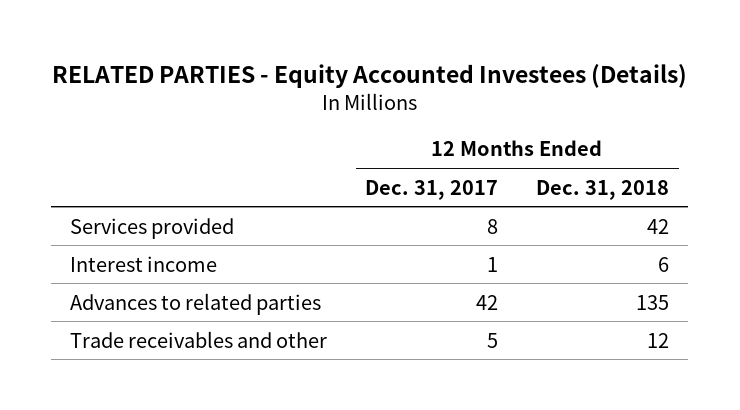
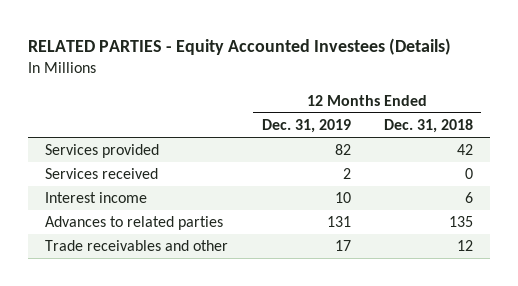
- | 12 Months Ended Dec. 31, 2017 | 12 Months Ended Dec. 31, 2018
+ | 12 Months Ended Dec. 31, 2019 | 12 Months Ended Dec. 31, 2018
+ Services received | 2 | 0

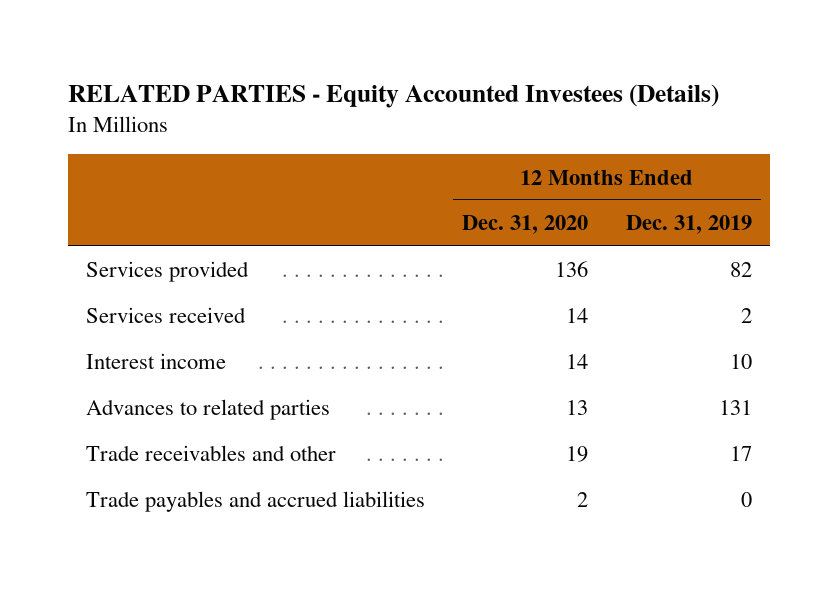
- | 12 Months Ended Dec. 31, 2019 | 12 Months Ended Dec. 31, 2018
+ | 12 Months Ended Dec. 31, 2020 | 12 Months Ended Dec. 31, 2019
+ Trade payables and accrued liabilities | 2 | 0

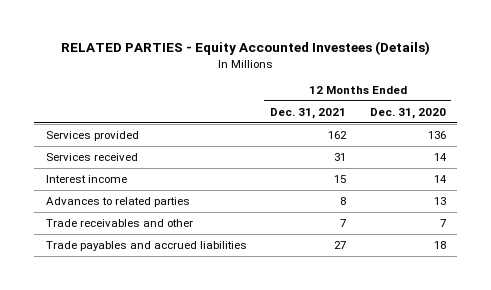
- | 12 Months Ended Dec. 31, 2020 | 12 Months Ended Dec. 31, 2019
+ | 12 Months Ended Dec. 31, 2021 | 12 Months Ended Dec. 31, 2020
- Trade receivables and other | 19 | 17
- Trade payables and accrued liabilities | 2 | 0
+ Trade receivables and other | 7 | 7
+ Trade payables and accrued liabilities | 27 | 18

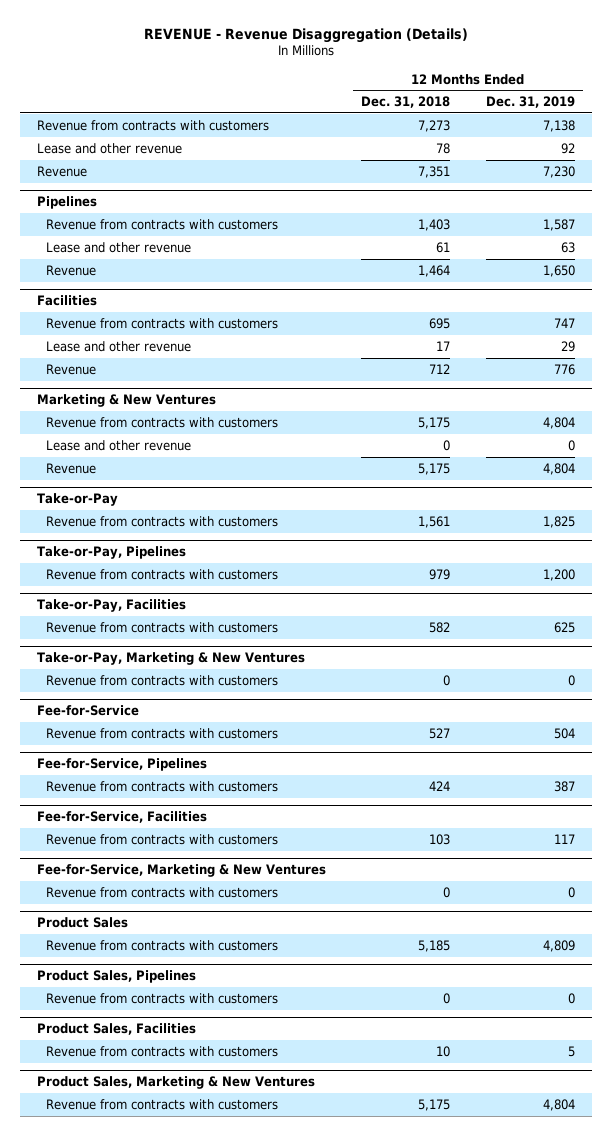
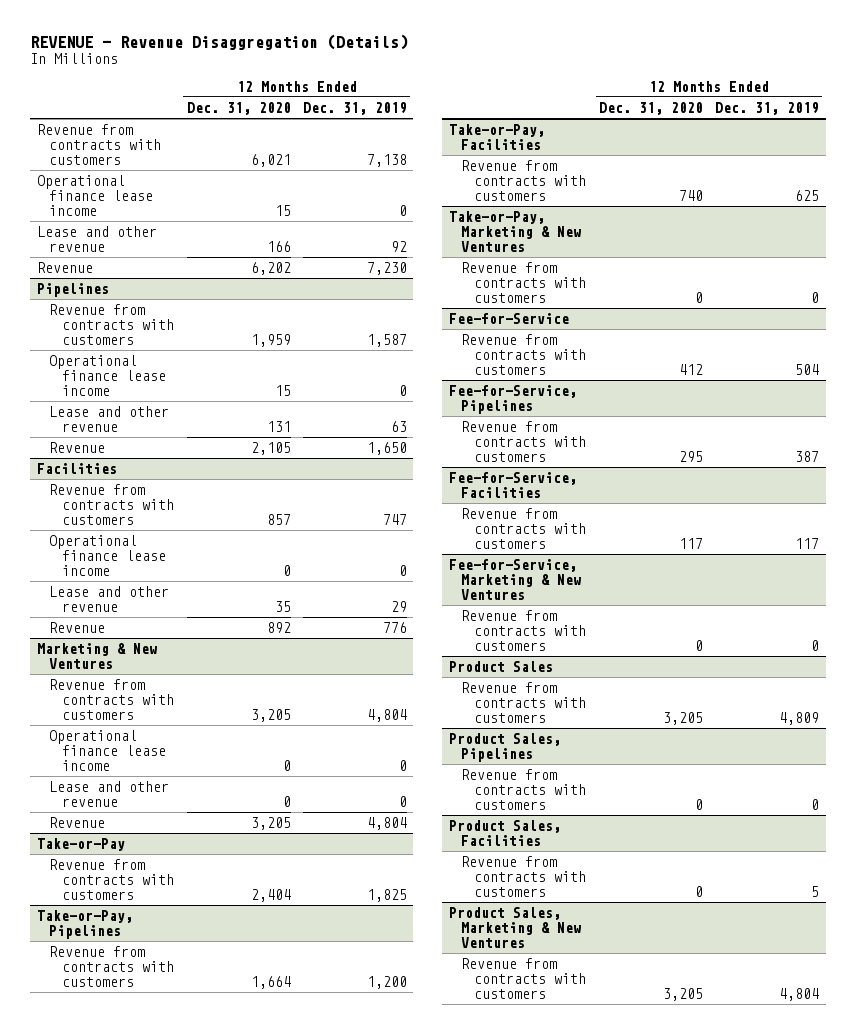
- | 12 Months Ended Dec. 31, 2018 | 12 Months Ended Dec. 31, 2019
+ | 12 Months Ended Dec. 31, 2020 | 12 Months Ended Dec. 31, 2019
+ Operational finance lease income | 15 | 0
@ Pipelines
+ Operational finance lease income | 15 | 0
@ Facilities
+ Operational finance lease income | 0 | 0
@ Marketing & New Ventures
+ Operational finance lease income | 0 | 0

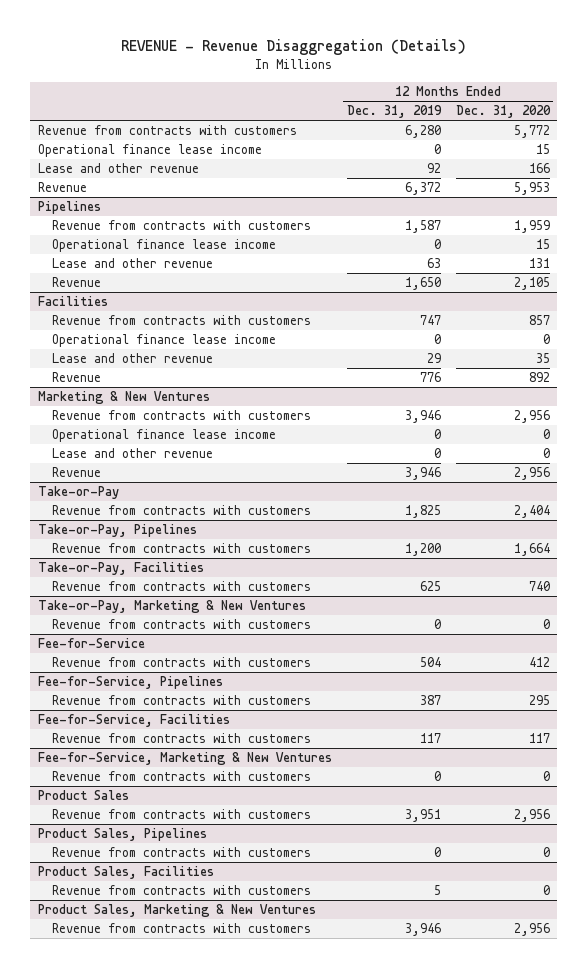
- | 12 Months Ended Dec. 31, 2020 | 12 Months Ended Dec. 31, 2019
+ | 12 Months Ended Dec. 31, 2019 | 12 Months Ended Dec. 31, 2020
- Revenue from contracts with customers | 6,021 | 7,138
+ Revenue from contracts with customers | 6,280 | 5,772
- Revenue | 6,202 | 7,230
+ Revenue | 6,372 | 5,953
@ Marketing & New Ventures
- Revenue from contracts with customers | 3,205 | 4,804
+ Revenue from contracts with customers | 3,946 | 2,956
- Revenue | 3,205 | 4,804
+ Revenue | 3,946 | 2,956
@ Product Sales
- Revenue from contracts with customers | 3,205 | 4,809
+ Revenue from contracts with customers | 3,951 | 2,956
@ Product Sales, Marketing & New Ventures
- Revenue from contracts with customers | 3,205 | 4,804
+ Revenue from contracts with customers | 3,946 | 2,956

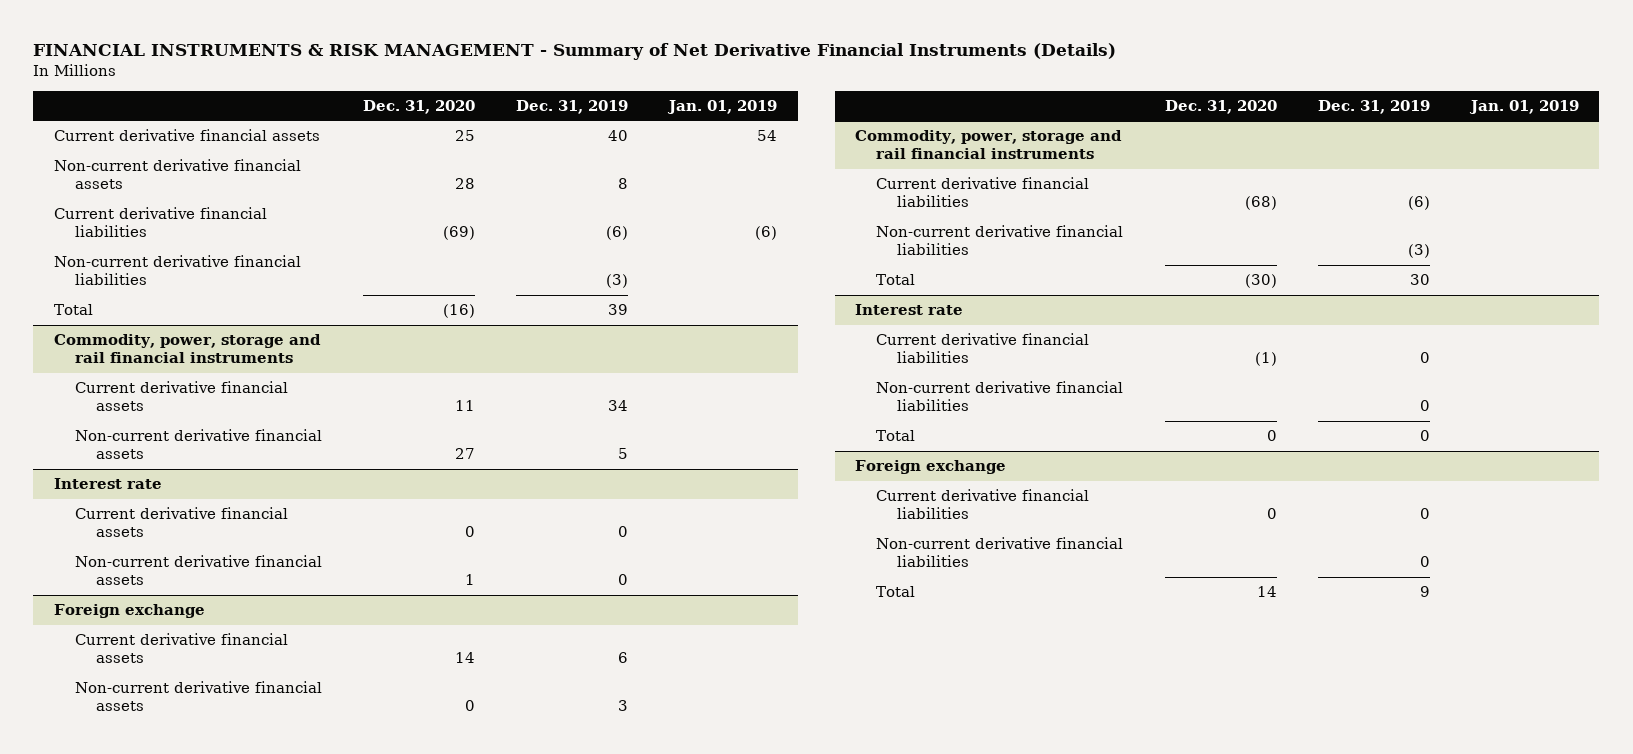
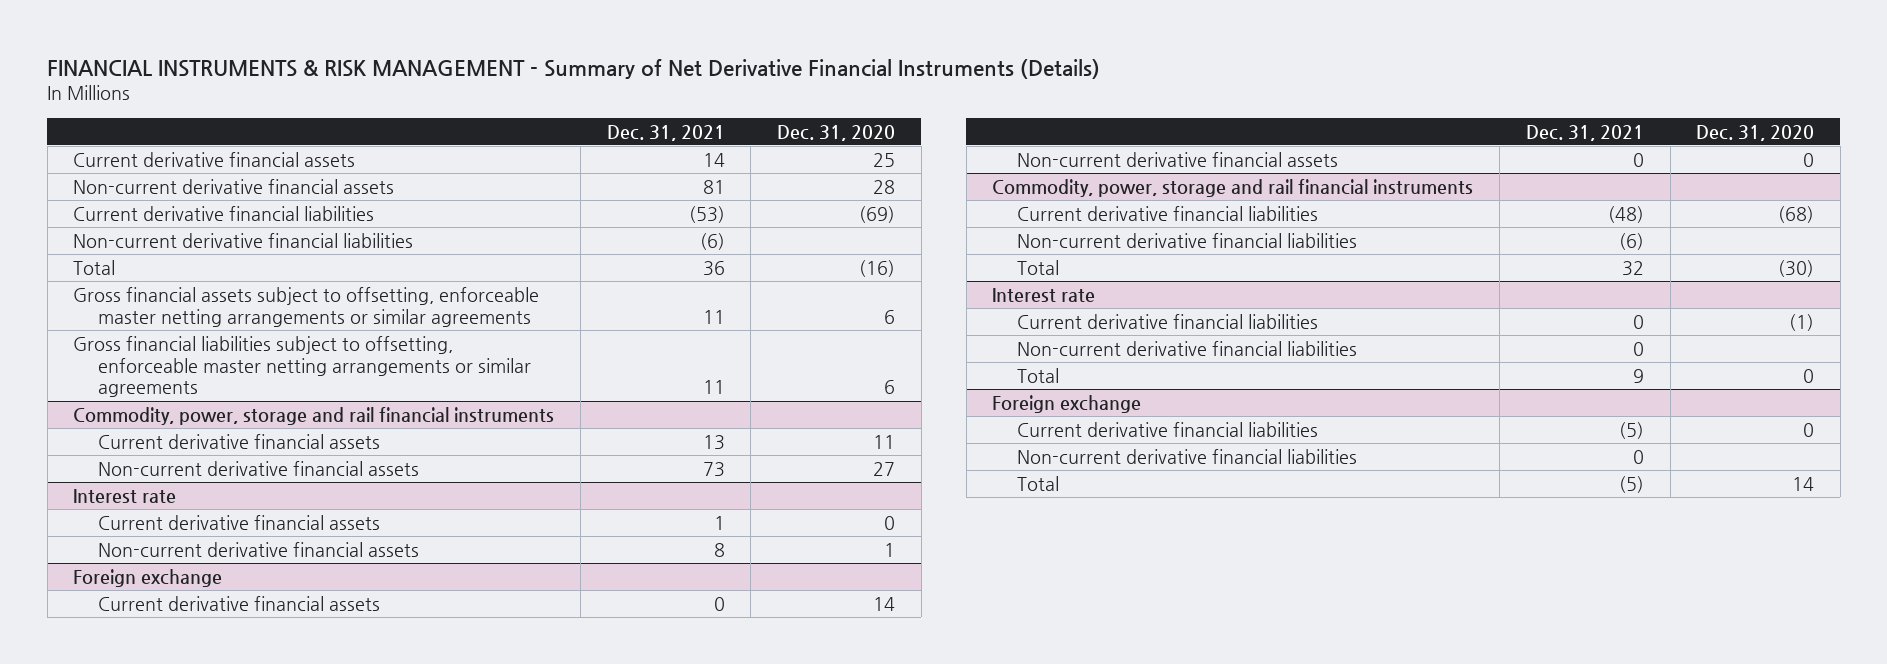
- | Dec. 31, 2020 | Dec. 31, 2019 | Jan. 01, 2019
+ | Dec. 31, 2021 | Dec. 31, 2020
+ Gross financial assets subject to offsetting, enforceable master netting arrangements or similar agreements | 11 | 6
+ Gross financial liabilities subject to offsetting, enforceable master netting arrangements or similar agreements | 11 | 6

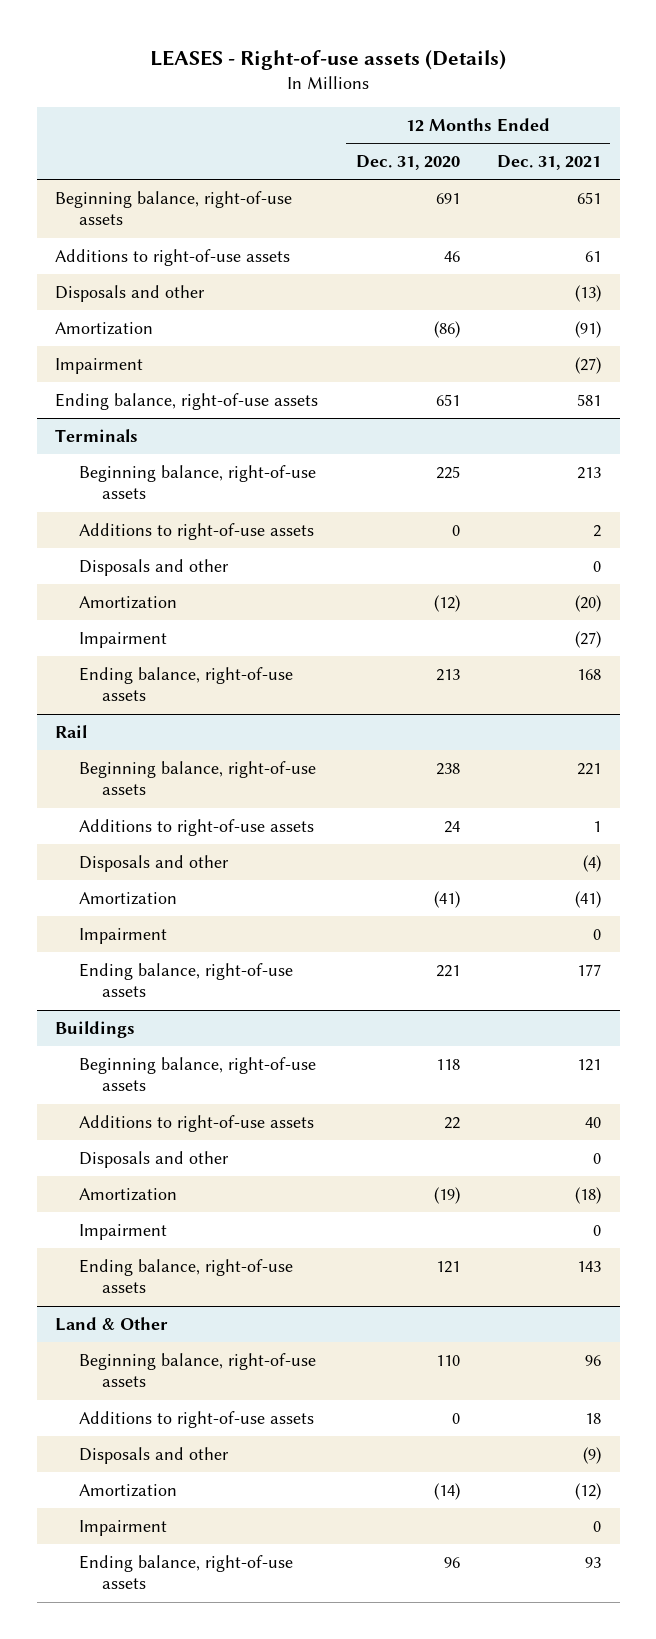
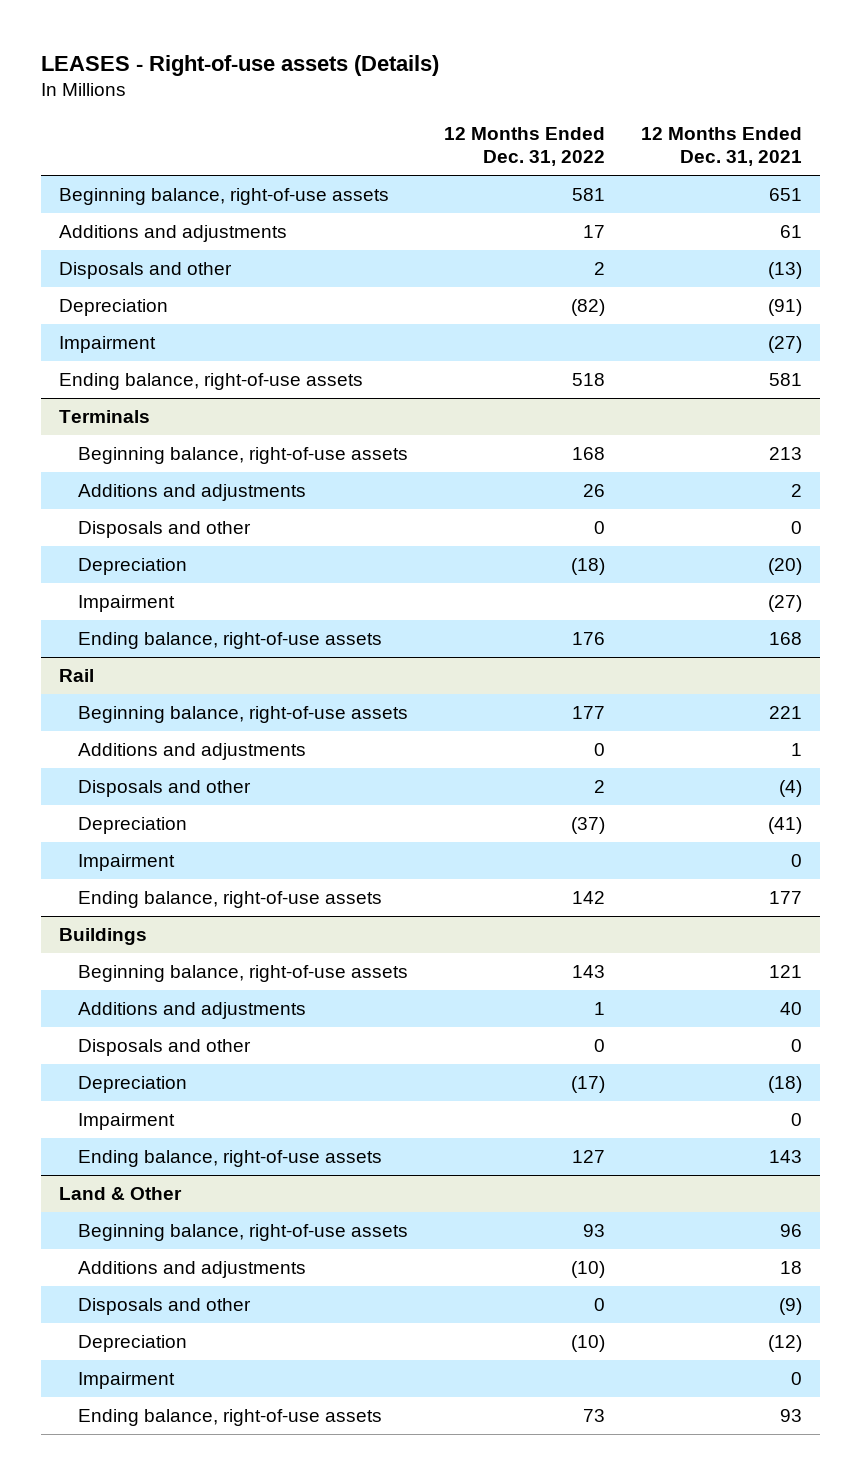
- | 12 Months Ended Dec. 31, 2020 | 12 Months Ended Dec. 31, 2021
+ | 12 Months Ended Dec. 31, 2022 | 12 Months Ended Dec. 31, 2021
- Additions to right-of-use assets | 46 | 61
+ Additions and adjustments | 17 | 61
- Amortization | (86) | (91)
+ Depreciation | (82) | (91)
@ Terminals
- Additions to right-of-use assets | 0 | 2
+ Additions and adjustments | 26 | 2
- Amortization | (12) | (20)
+ Depreciation | (18) | (20)
@ Rail
- Additions to right-of-use assets | 24 | 1
+ Additions and adjustments | 0 | 1
- Amortization | (41) | (41)
+ Depreciation | (37) | (41)
@ Buildings
- Additions to right-of-use assets | 22 | 40
+ Additions and adjustments | 1 | 40
- Amortization | (19) | (18)
+ Depreciation | (17) | (18)
@ Land & Other
- Additions to right-of-use assets | 0 | 18
+ Additions and adjustments | (10) | 18
- Amortization | (14) | (12)
+ Depreciation | (10) | (12)

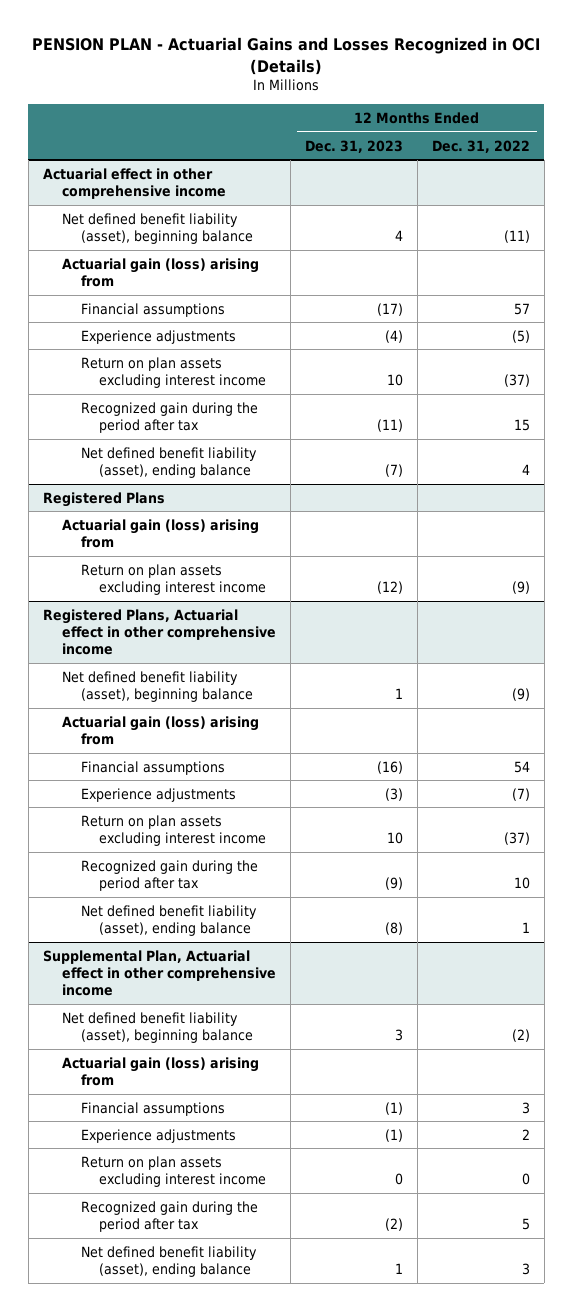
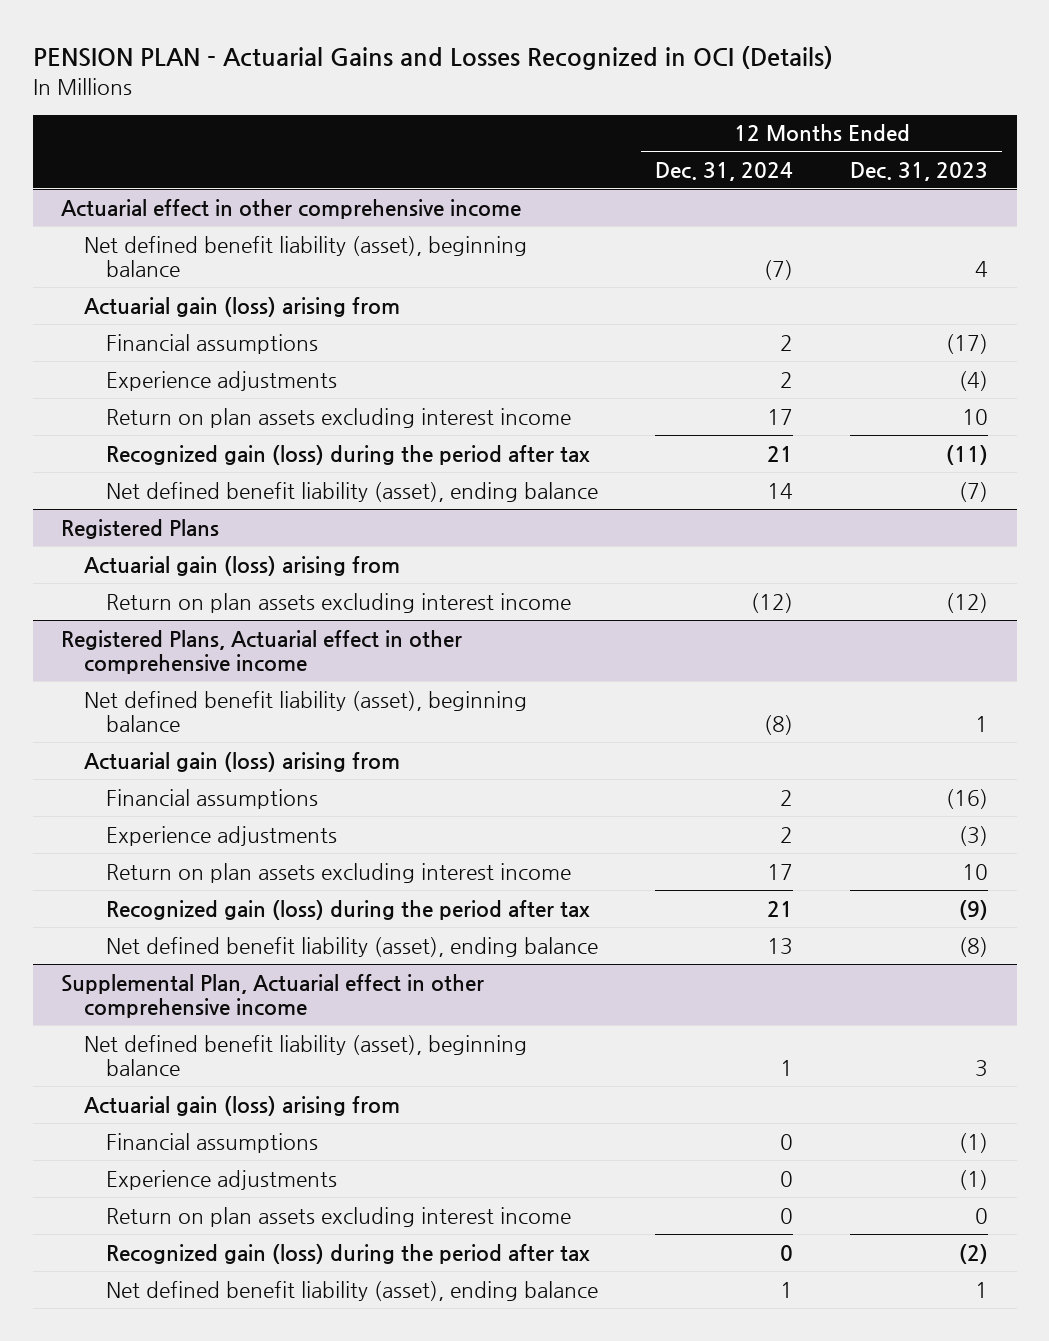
- | 12 Months Ended Dec. 31, 2023 | 12 Months Ended Dec. 31, 2022
+ | 12 Months Ended Dec. 31, 2024 | 12 Months Ended Dec. 31, 2023
@ Actuarial effect in other comprehensive income
- Recognized gain during the period after tax | (11) | 15
+ Recognized gain (loss) during the period after tax | 21 | (11)
@ Registered Plans, Actuarial effect in other comprehensive income
- Recognized gain during the period after tax | (9) | 10
+ Recognized gain (loss) during the period after tax | 21 | (9)
@ Supplemental Plan, Actuarial effect in other comprehensive income
- Recognized gain during the period after tax | (2) | 5
+ Recognized gain (loss) during the period after tax | 0 | (2)

